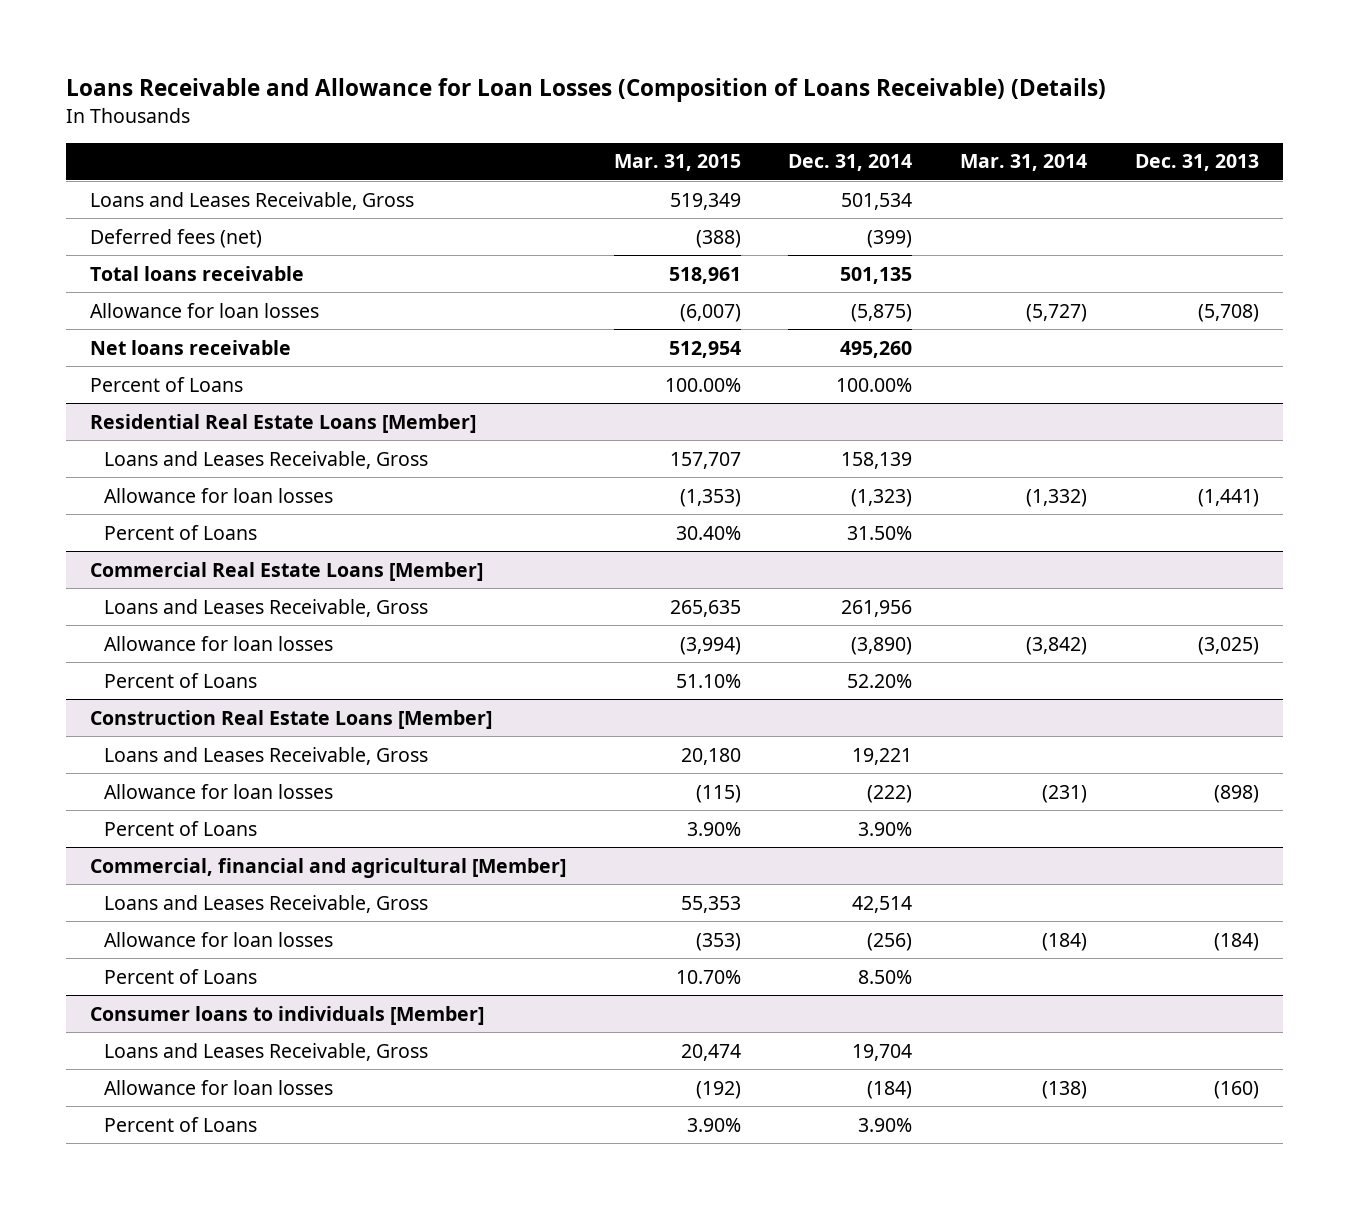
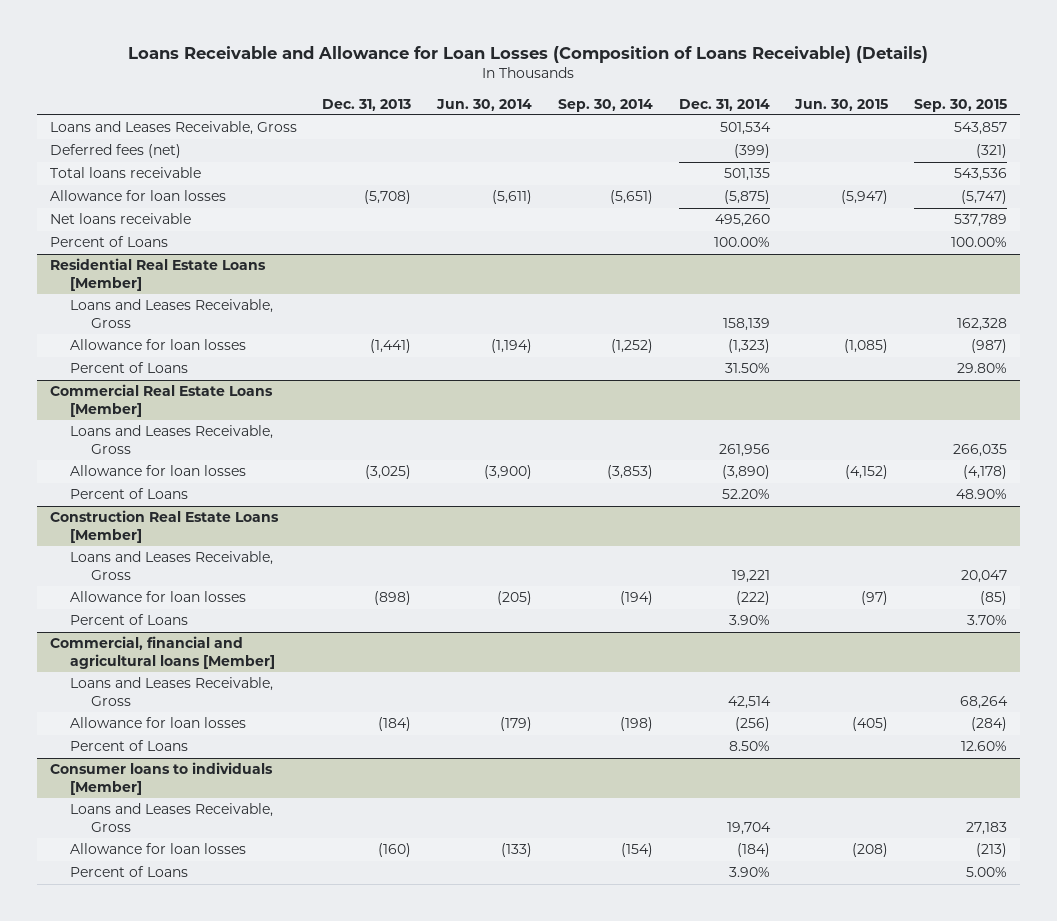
- | Mar. 31, 2015 | Dec. 31, 2014 | Mar. 31, 2014 | Dec. 31, 2013
+ | Dec. 31, 2013 | Jun. 30, 2014 | Sep. 30, 2014 | Dec. 31, 2014 | Jun. 30, 2015 | Sep. 30, 2015
- Commercial, financial and agricultural [Member]
+ Commercial, financial and agricultural loans [Member]

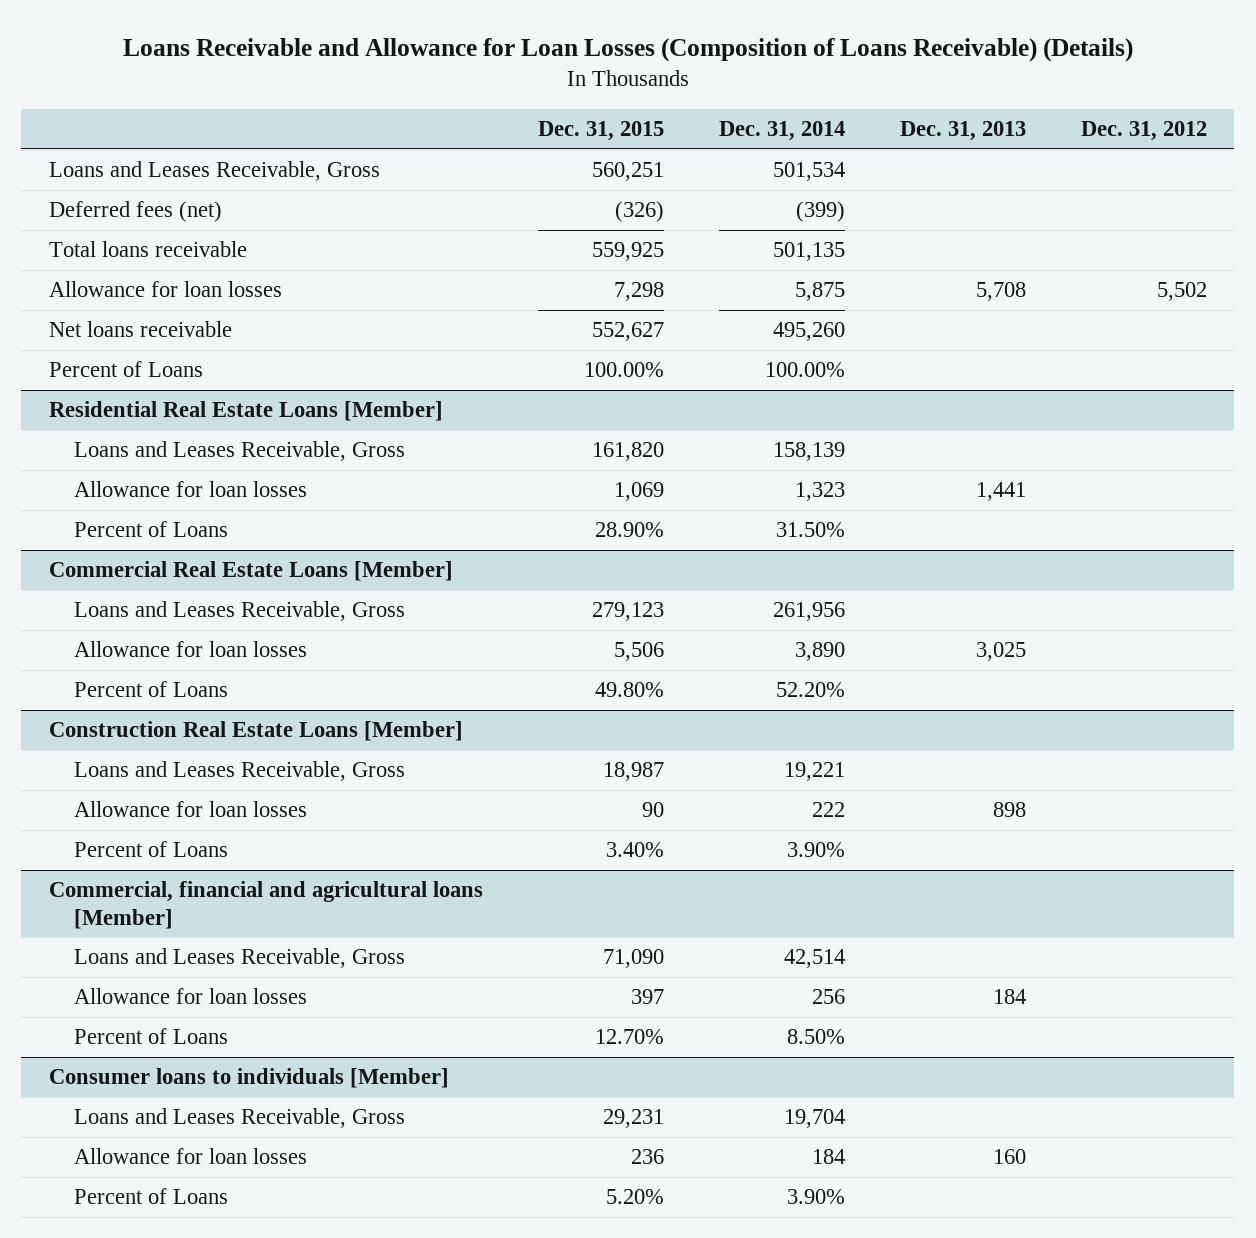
- | Dec. 31, 2013 | Jun. 30, 2014 | Sep. 30, 2014 | Dec. 31, 2014 | Jun. 30, 2015 | Sep. 30, 2015
+ | Dec. 31, 2015 | Dec. 31, 2014 | Dec. 31, 2013 | Dec. 31, 2012
- Allowance for loan losses | (5,708) | (5,611) | (5,651) | (5,875) | (5,947) | (5,747)
+ Allowance for loan losses | 7,298 | 5,875 | 5,708 | 5,502
@ Residential Real Estate Loans [Member]
- Allowance for loan losses | (1,441) | (1,194) | (1,252) | (1,323) | (1,085) | (987)
+ Allowance for loan losses | 1,069 | 1,323 | 1,441 |
@ Commercial Real Estate Loans [Member]
- Allowance for loan losses | (3,025) | (3,900) | (3,853) | (3,890) | (4,152) | (4,178)
+ Allowance for loan losses | 5,506 | 3,890 | 3,025 |
@ Construction Real Estate Loans [Member]
- Allowance for loan losses | (898) | (205) | (194) | (222) | (97) | (85)
+ Allowance for loan losses | 90 | 222 | 898 |
@ Commercial, financial and agricultural loans [Member]
- Allowance for loan losses | (184) | (179) | (198) | (256) | (405) | (284)
+ Allowance for loan losses | 397 | 256 | 184 |
@ Consumer loans to individuals [Member]
- Allowance for loan losses | (160) | (133) | (154) | (184) | (208) | (213)
+ Allowance for loan losses | 236 | 184 | 160 |

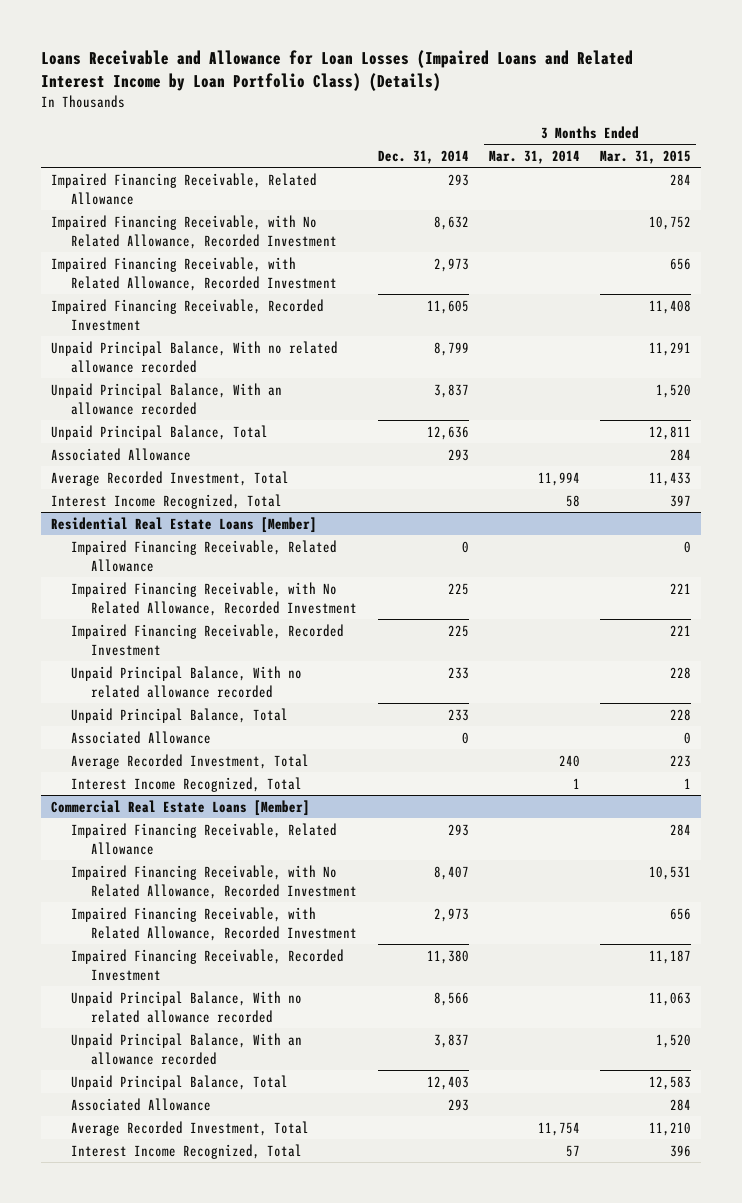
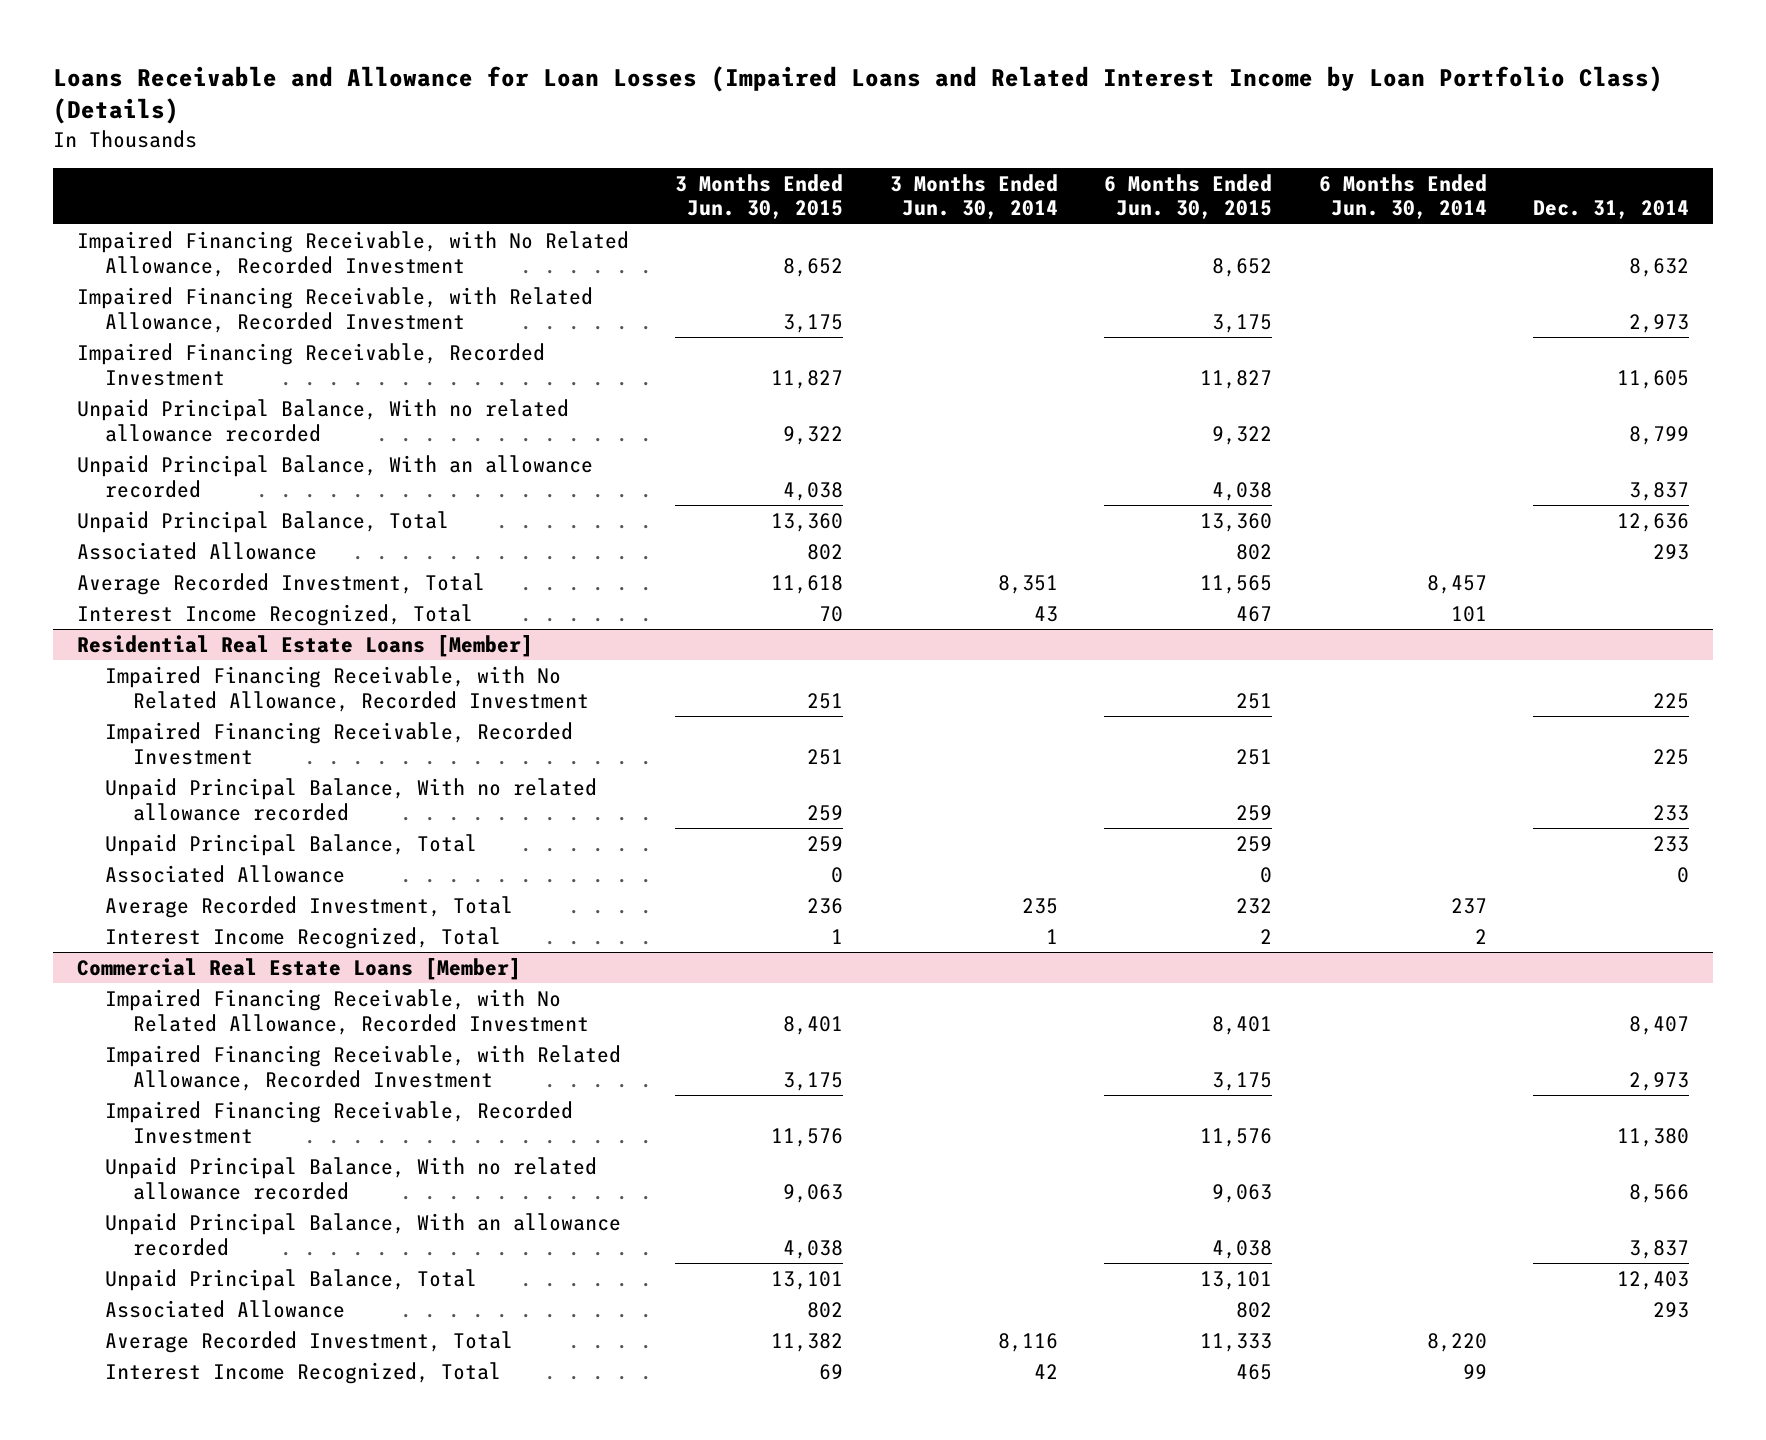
- | Dec. 31, 2014 | 3 Months Ended Mar. 31, 2014 | 3 Months Ended Mar. 31, 2015
+ | 3 Months Ended Jun. 30, 2015 | 3 Months Ended Jun. 30, 2014 | 6 Months Ended Jun. 30, 2015 | 6 Months Ended Jun. 30, 2014 | Dec. 31, 2014
- Impaired Financing Receivable, Related Allowance | 293 | | 284
@ Residential Real Estate Loans [Member]
- Impaired Financing Receivable, Related Allowance | 0 | | 0
@ Commercial Real Estate Loans [Member]
- Impaired Financing Receivable, Related Allowance | 293 | | 284

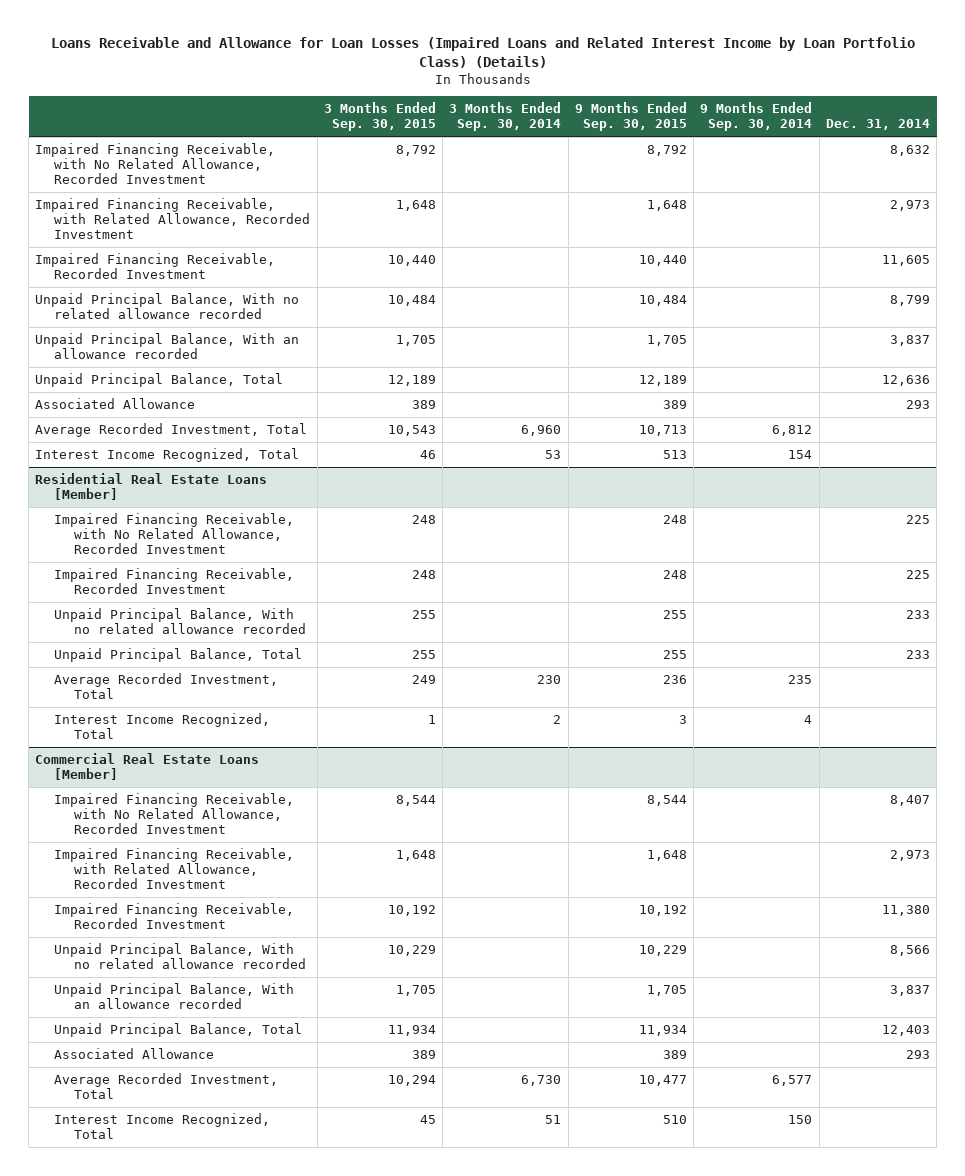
- | 3 Months Ended Jun. 30, 2015 | 3 Months Ended Jun. 30, 2014 | 6 Months Ended Jun. 30, 2015 | 6 Months Ended Jun. 30, 2014 | Dec. 31, 2014
+ | 3 Months Ended Sep. 30, 2015 | 3 Months Ended Sep. 30, 2014 | 9 Months Ended Sep. 30, 2015 | 9 Months Ended Sep. 30, 2014 | Dec. 31, 2014
@ Residential Real Estate Loans [Member]
- Associated Allowance | 0 | | 0 | | 0

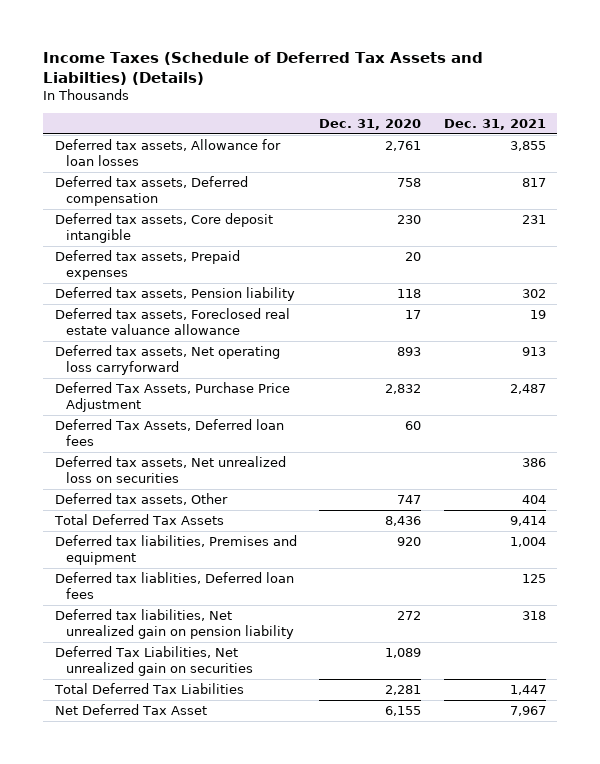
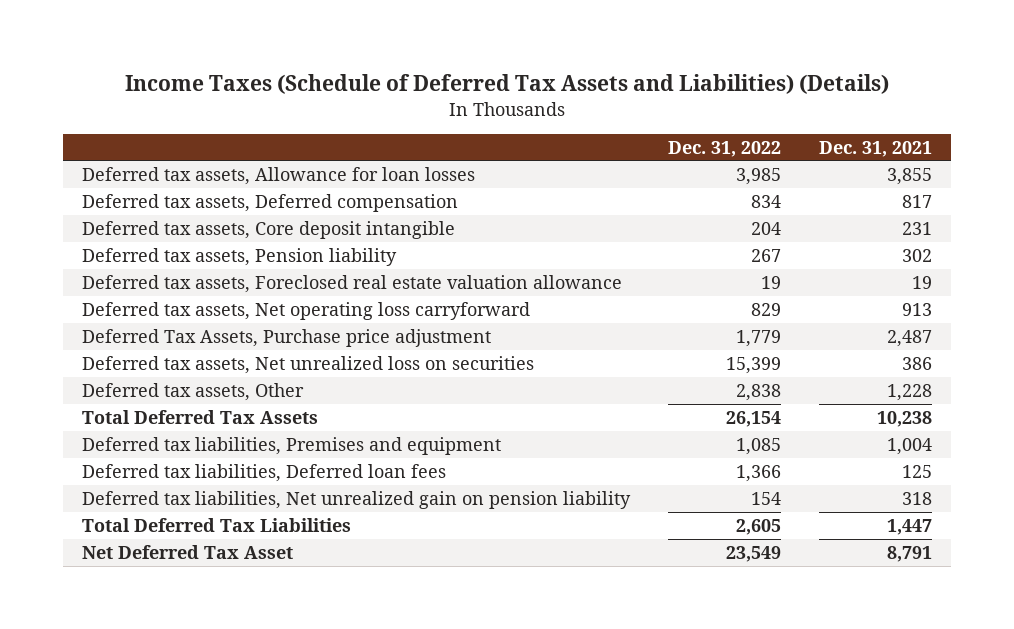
- Income Taxes (Schedule of Deferred Tax Assets and Liabilties) (Details)
+ Income Taxes (Schedule of Deferred Tax Assets and Liabilities) (Details)
- | Dec. 31, 2020 | Dec. 31, 2021
+ | Dec. 31, 2022 | Dec. 31, 2021
- Deferred tax assets, Prepaid expenses | 20 |
- Deferred tax assets, Foreclosed real estate valuance allowance | 17 | 19
+ Deferred tax assets, Foreclosed real estate valuation allowance | 19 | 19
- Deferred Tax Assets, Purchase Price Adjustment | 2,832 | 2,487
- Deferred Tax Assets, Deferred loan fees | 60 |
+ Deferred Tax Assets, Purchase price adjustment | 1,779 | 2,487
- Deferred tax assets, Other | 747 | 404
- Total Deferred Tax Assets | 8,436 | 9,414
+ Deferred tax assets, Other | 2,838 | 1,228
+ Total Deferred Tax Assets | 26,154 | 10,238
- Deferred tax liablities, Deferred loan fees | | 125
+ Deferred tax liabilities, Deferred loan fees | 1,366 | 125
- Deferred Tax Liabilities, Net unrealized gain on securities | 1,089 |
- Net Deferred Tax Asset | 6,155 | 7,967
+ Net Deferred Tax Asset | 23,549 | 8,791

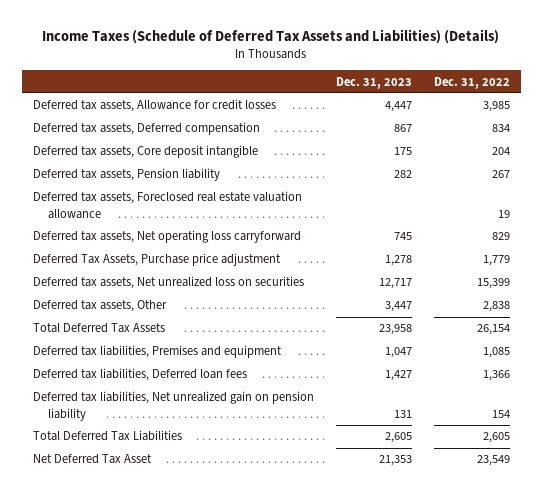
- | Dec. 31, 2022 | Dec. 31, 2021
+ | Dec. 31, 2023 | Dec. 31, 2022
- Deferred tax assets, Allowance for loan losses | 3,985 | 3,855
+ Deferred tax assets, Allowance for credit losses | 4,447 | 3,985

